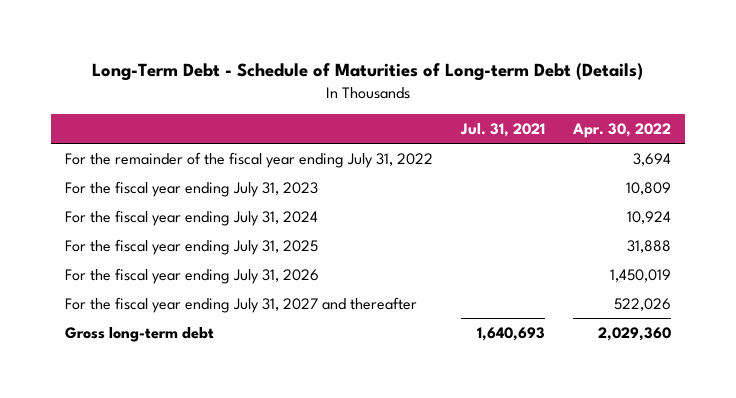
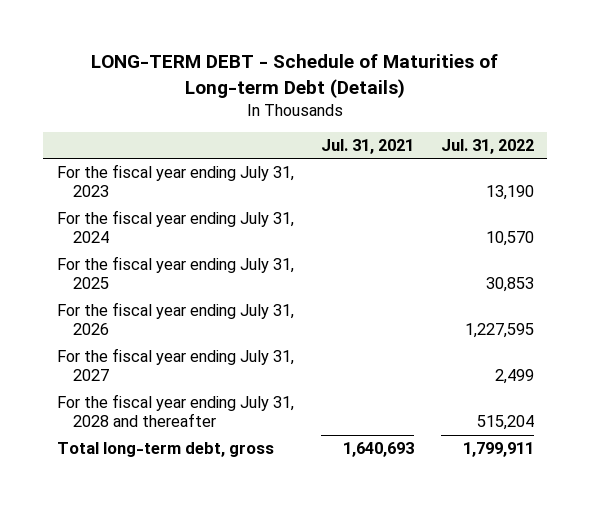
- Long-Term Debt - Schedule of Maturities of Long-term Debt (Details)
+ LONG-TERM DEBT - Schedule of Maturities of Long-term Debt (Details)
- | Jul. 31, 2021 | Apr. 30, 2022
+ | Jul. 31, 2021 | Jul. 31, 2022
- For the remainder of the fiscal year ending July 31, 2022 | | 3,694
- For the fiscal year ending July 31, 2027 and thereafter | | 522,026
- Gross long-term debt | 1,640,693 | 2,029,360
+ For the fiscal year ending July 31, 2027 | | 2,499
+ For the fiscal year ending July 31, 2028 and thereafter | | 515,204
+ Total long-term debt, gross | 1,640,693 | 1,799,911

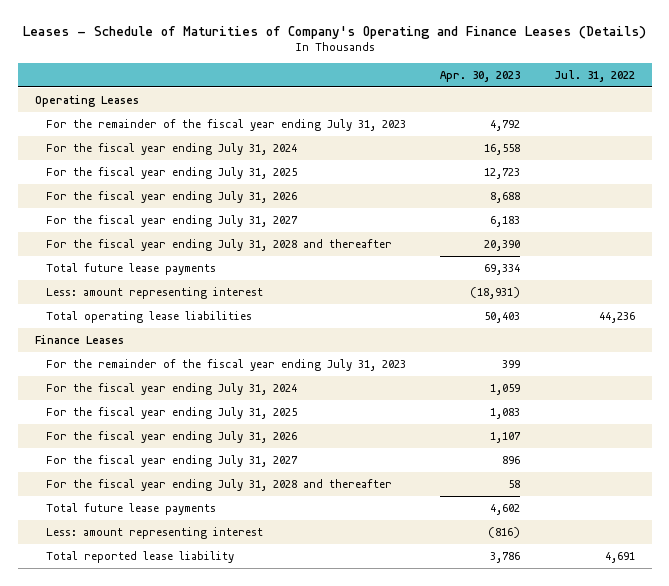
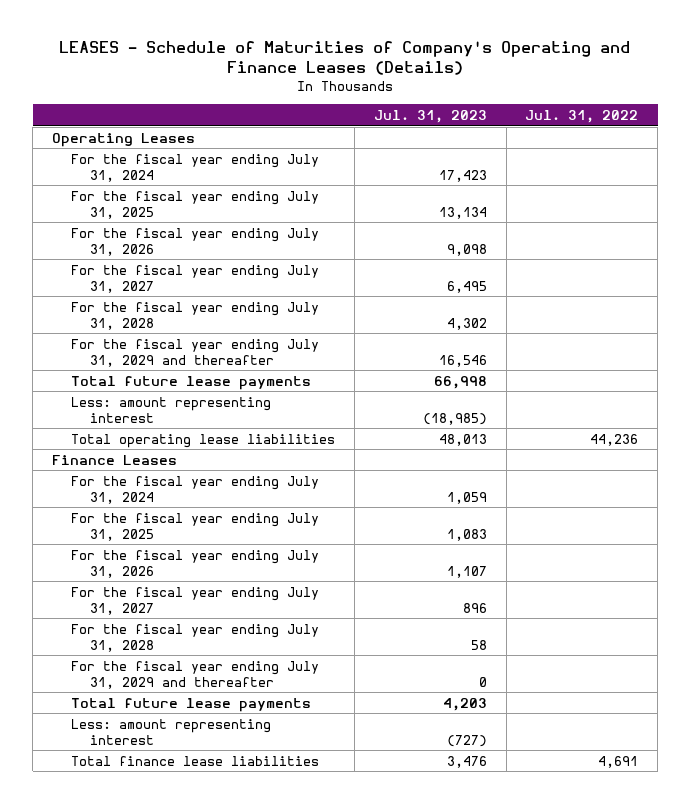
- Leases - Schedule of Maturities of Company's Operating and Finance Leases (Details)
+ LEASES - Schedule of Maturities of Company's Operating and Finance Leases (Details)
- | Apr. 30, 2023 | Jul. 31, 2022
+ | Jul. 31, 2023 | Jul. 31, 2022
- For the remainder of the fiscal year ending July 31, 2023 | 4,792 |
- For the fiscal year ending July 31, 2028 and thereafter | 20,390 |
+ For the fiscal year ending July 31, 2028 | 4,302 |
+ For the fiscal year ending July 31, 2029 and thereafter | 16,546 |
- For the remainder of the fiscal year ending July 31, 2023 | 399 |
- For the fiscal year ending July 31, 2028 and thereafter | 58 |
+ For the fiscal year ending July 31, 2028 | 58 |
+ For the fiscal year ending July 31, 2029 and thereafter | 0 |
- Total reported lease liability | 3,786 | 4,691
+ Total finance lease liabilities | 3,476 | 4,691

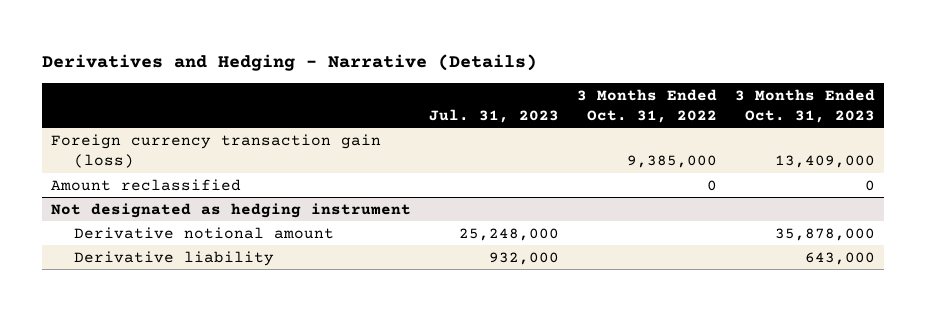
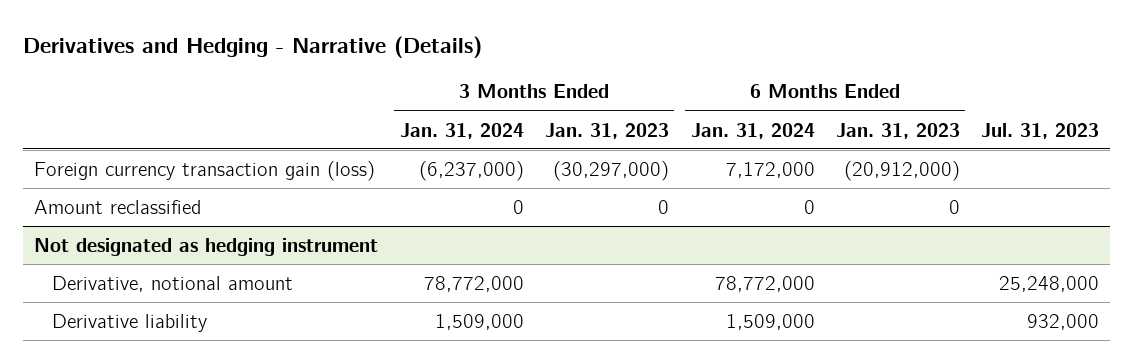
- | Jul. 31, 2023 | 3 Months Ended Oct. 31, 2022 | 3 Months Ended Oct. 31, 2023
+ | 3 Months Ended Jan. 31, 2024 | 3 Months Ended Jan. 31, 2023 | 6 Months Ended Jan. 31, 2024 | 6 Months Ended Jan. 31, 2023 | Jul. 31, 2023
@ Not designated as hedging instrument
- Derivative notional amount | 25,248,000 | | 35,878,000
+ Derivative, notional amount | 78,772,000 | | 78,772,000 | | 25,248,000

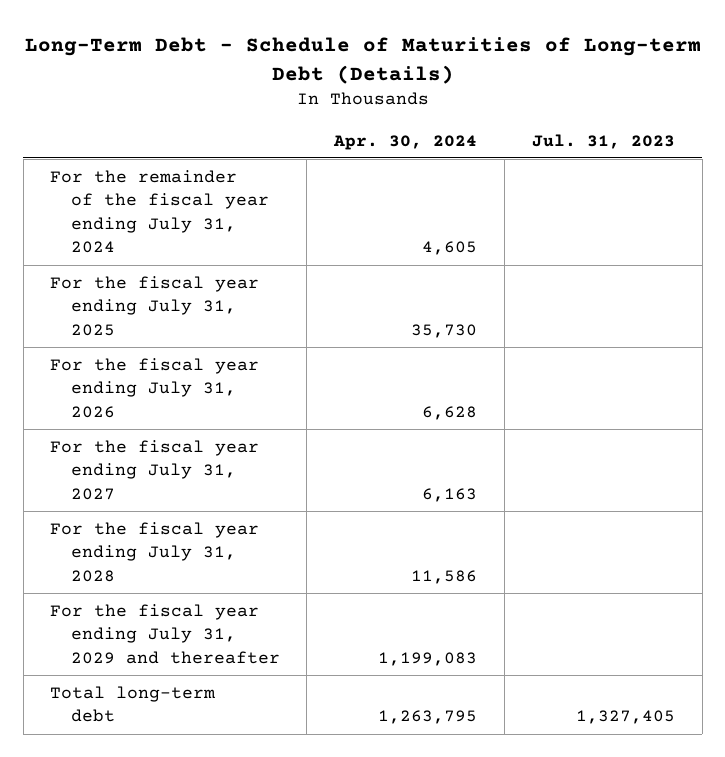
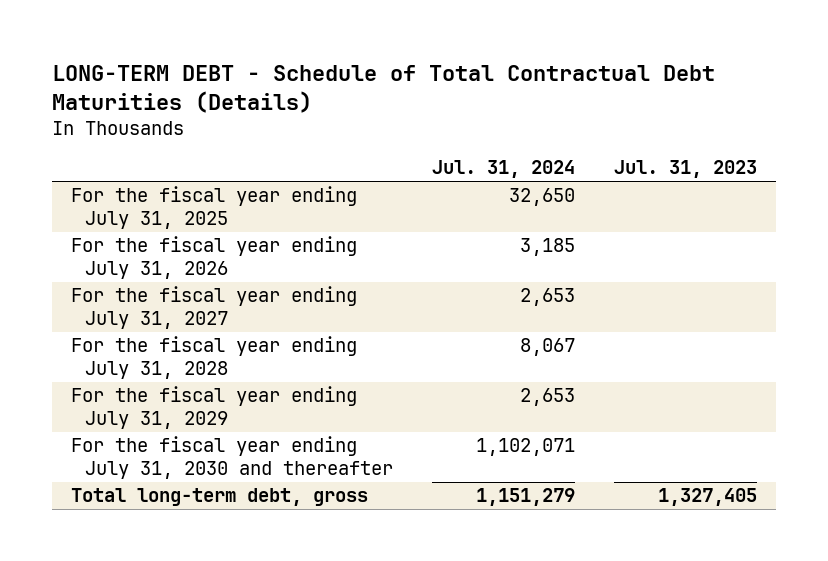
- Long-Term Debt - Schedule of Maturities of Long-term Debt (Details)
+ LONG-TERM DEBT - Schedule of Total Contractual Debt Maturities (Details)
- | Apr. 30, 2024 | Jul. 31, 2023
+ | Jul. 31, 2024 | Jul. 31, 2023
- For the remainder of the fiscal year ending July 31, 2024 | 4,605 |
- For the fiscal year ending July 31, 2029 and thereafter | 1,199,083 |
- Total long-term debt | 1,263,795 | 1,327,405
+ For the fiscal year ending July 31, 2029 | 2,653 |
+ For the fiscal year ending July 31, 2030 and thereafter | 1,102,071 |
+ Total long-term debt, gross | 1,151,279 | 1,327,405

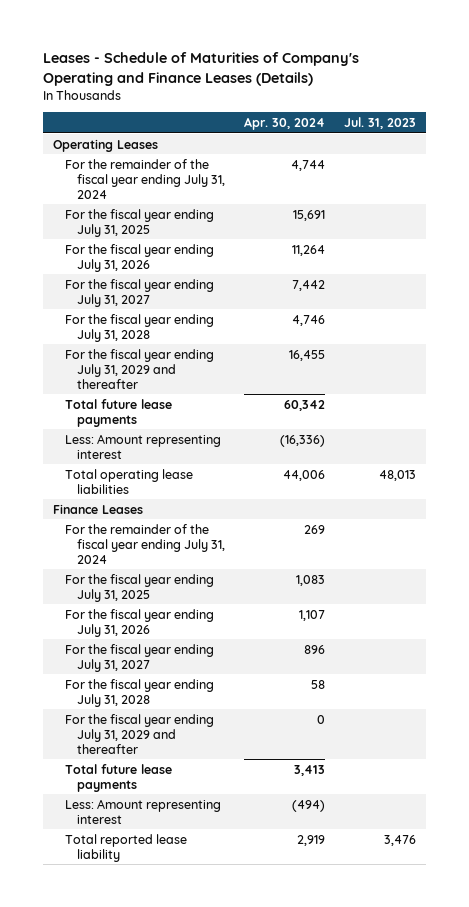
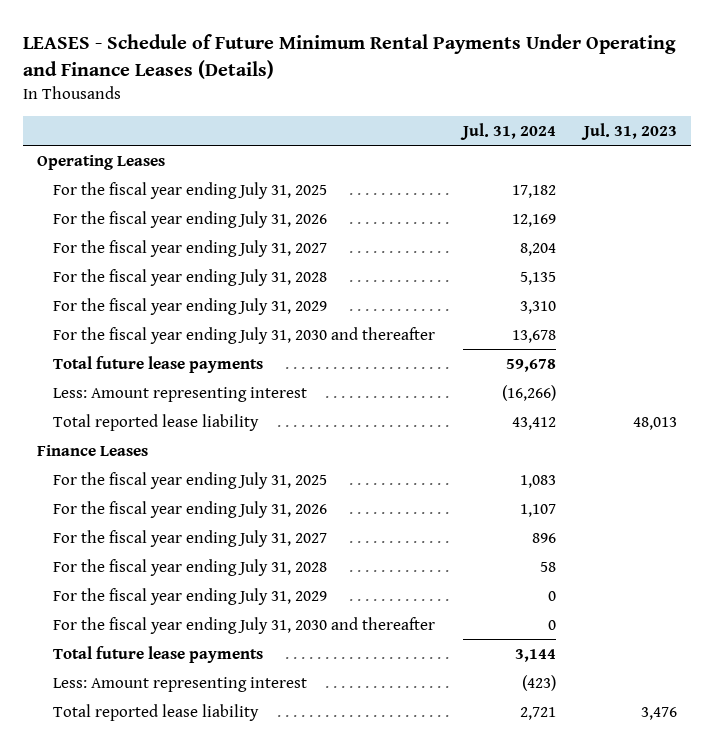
- Leases - Schedule of Maturities of Company's Operating and Finance Leases (Details)
+ LEASES - Schedule of Future Minimum Rental Payments Under Operating and Finance Leases (Details)
- | Apr. 30, 2024 | Jul. 31, 2023
+ | Jul. 31, 2024 | Jul. 31, 2023
- For the remainder of the fiscal year ending July 31, 2024 | 4,744 |
- For the fiscal year ending July 31, 2029 and thereafter | 16,455 |
+ For the fiscal year ending July 31, 2029 | 3,310 |
+ For the fiscal year ending July 31, 2030 and thereafter | 13,678 |
- Total operating lease liabilities | 44,006 | 48,013
+ Total reported lease liability | 43,412 | 48,013
- For the remainder of the fiscal year ending July 31, 2024 | 269 |
- For the fiscal year ending July 31, 2029 and thereafter | 0 |
+ For the fiscal year ending July 31, 2029 | 0 |
+ For the fiscal year ending July 31, 2030 and thereafter | 0 |

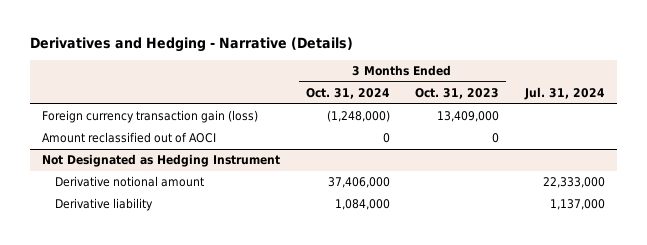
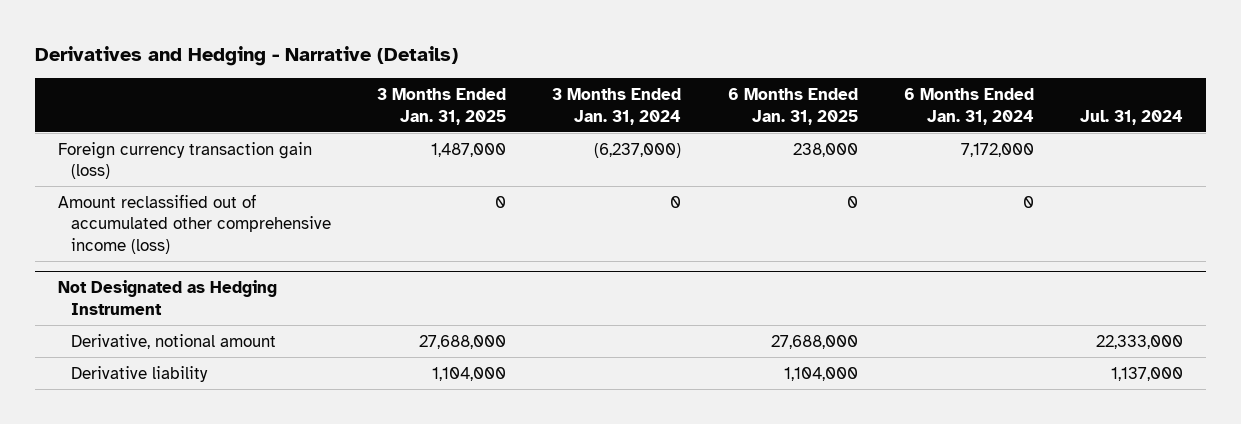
- | 3 Months Ended Oct. 31, 2024 | 3 Months Ended Oct. 31, 2023 | Jul. 31, 2024
+ | 3 Months Ended Jan. 31, 2025 | 3 Months Ended Jan. 31, 2024 | 6 Months Ended Jan. 31, 2025 | 6 Months Ended Jan. 31, 2024 | Jul. 31, 2024
- Amount reclassified out of AOCI | 0 | 0 |
+ Amount reclassified out of accumulated other comprehensive income (loss) | 0 | 0 | 0 | 0 |
@ Not Designated as Hedging Instrument
- Derivative notional amount | 37,406,000 | | 22,333,000
+ Derivative, notional amount | 27,688,000 | | 27,688,000 | | 22,333,000

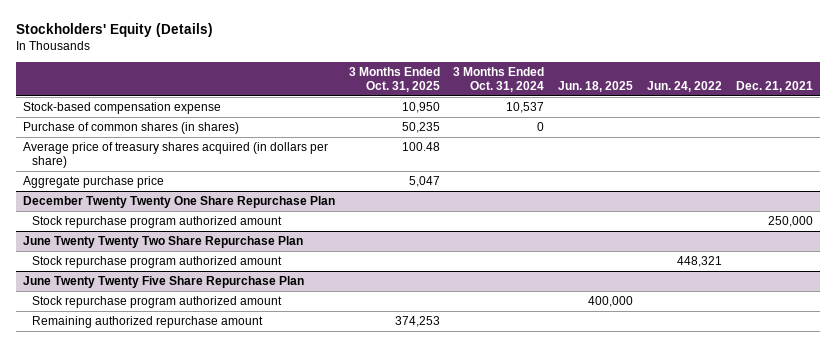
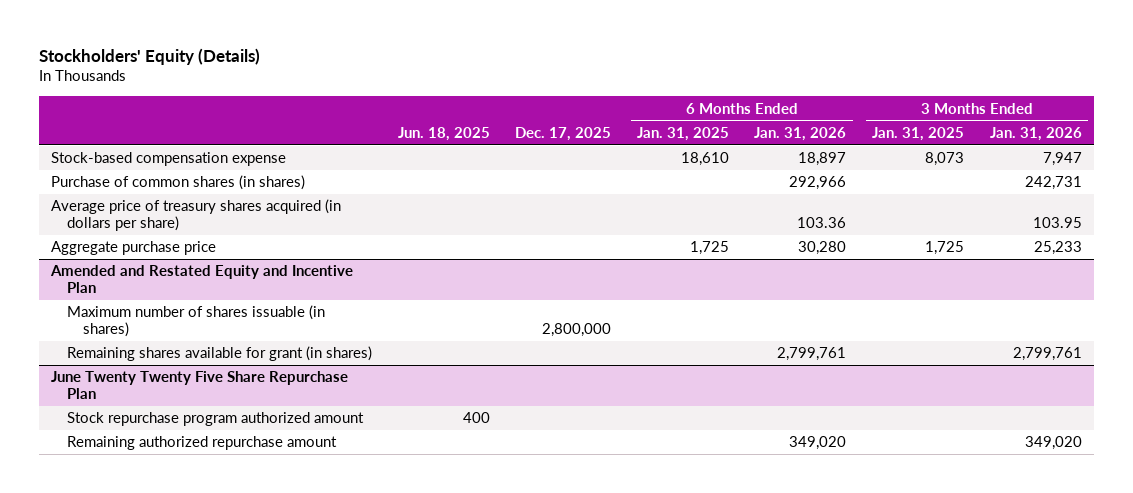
- | 3 Months Ended Oct. 31, 2025 | 3 Months Ended Oct. 31, 2024 | Jun. 18, 2025 | Jun. 24, 2022 | Dec. 21, 2021
+ | Jun. 18, 2025 | Dec. 17, 2025 | 6 Months Ended Jan. 31, 2025 | 6 Months Ended Jan. 31, 2026 | 3 Months Ended Jan. 31, 2025 | 3 Months Ended Jan. 31, 2026
- December Twenty Twenty One Share Repurchase Plan
- Stock repurchase program authorized amount | | | | | 250,000
- June Twenty Twenty Two Share Repurchase Plan
- Stock repurchase program authorized amount | | | | 448,321 |
+ Amended and Restated Equity and Incentive Plan
+ Maximum number of shares issuable (in shares) | | 2,800,000 | | | |
+ Remaining shares available for grant (in shares) | | | | 2,799,761 | | 2,799,761
@ June Twenty Twenty Five Share Repurchase Plan
- Stock repurchase program authorized amount | | | 400,000 | |
+ Stock repurchase program authorized amount | 400 | | | | |

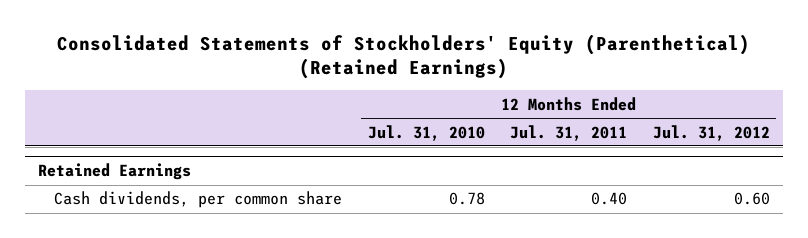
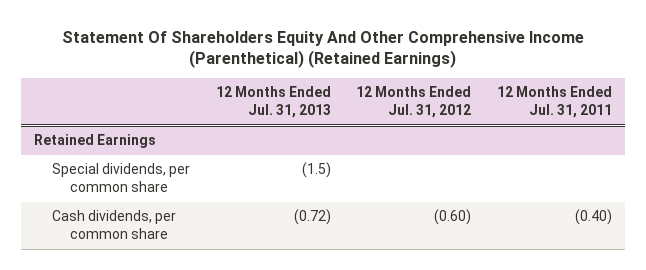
- Consolidated Statements of Stockholders' Equity (Parenthetical) (Retained Earnings)
+ Statement Of Shareholders Equity And Other Comprehensive Income (Parenthetical) (Retained Earnings)
- | 12 Months Ended Jul. 31, 2010 | 12 Months Ended Jul. 31, 2011 | 12 Months Ended Jul. 31, 2012
+ | 12 Months Ended Jul. 31, 2013 | 12 Months Ended Jul. 31, 2012 | 12 Months Ended Jul. 31, 2011
@ Retained Earnings
- Cash dividends, per common share | 0.78 | 0.40 | 0.60
+ Special dividends, per common share | (1.5) | |
+ Cash dividends, per common share | (0.72) | (0.60) | (0.40)

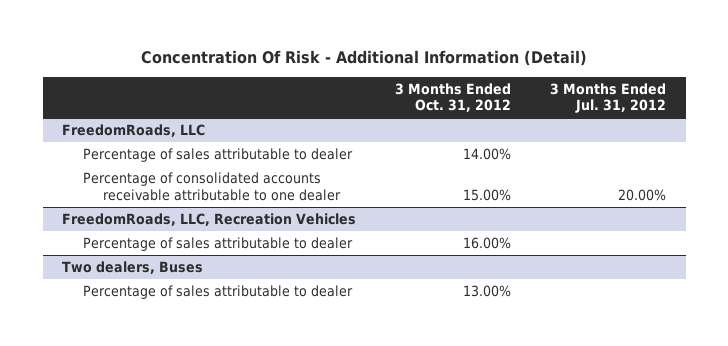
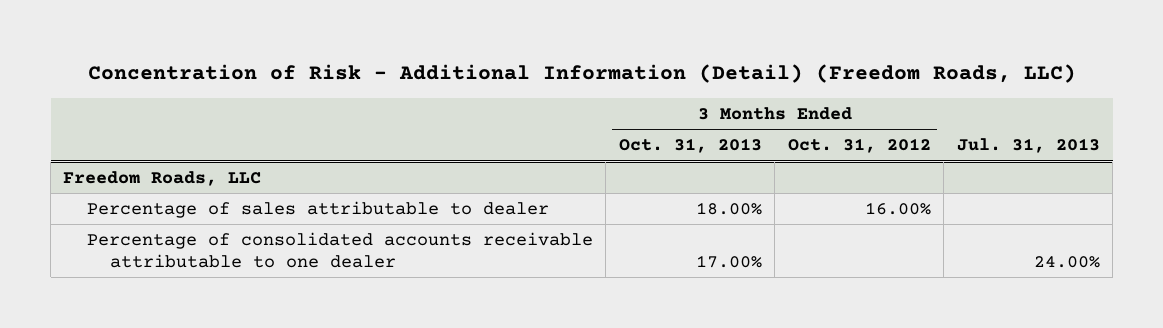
- Concentration Of Risk - Additional Information (Detail)
+ Concentration of Risk - Additional Information (Detail) (Freedom Roads, LLC)
- | 3 Months Ended Oct. 31, 2012 | 3 Months Ended Jul. 31, 2012
+ | 3 Months Ended Oct. 31, 2013 | 3 Months Ended Oct. 31, 2012 | Jul. 31, 2013
- FreedomRoads, LLC
- Percentage of sales attributable to dealer | 14.00% |
- Percentage of consolidated accounts receivable attributable to one dealer | 15.00% | 20.00%
- FreedomRoads, LLC, Recreation Vehicles
+ Freedom Roads, LLC
- Two dealers, Buses
- Percentage of sales attributable to dealer | 13.00% |
+ Percentage of consolidated accounts receivable attributable to one dealer | 17.00% | | 24.00%

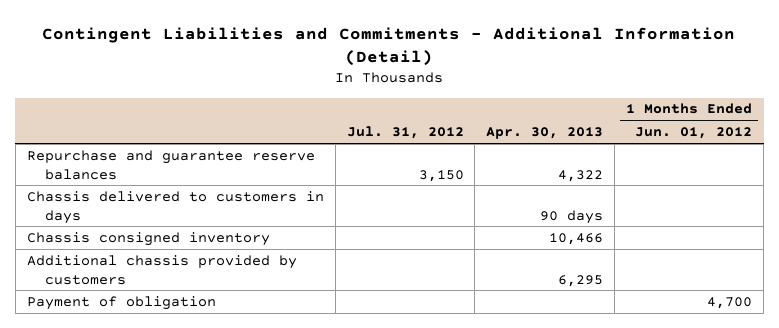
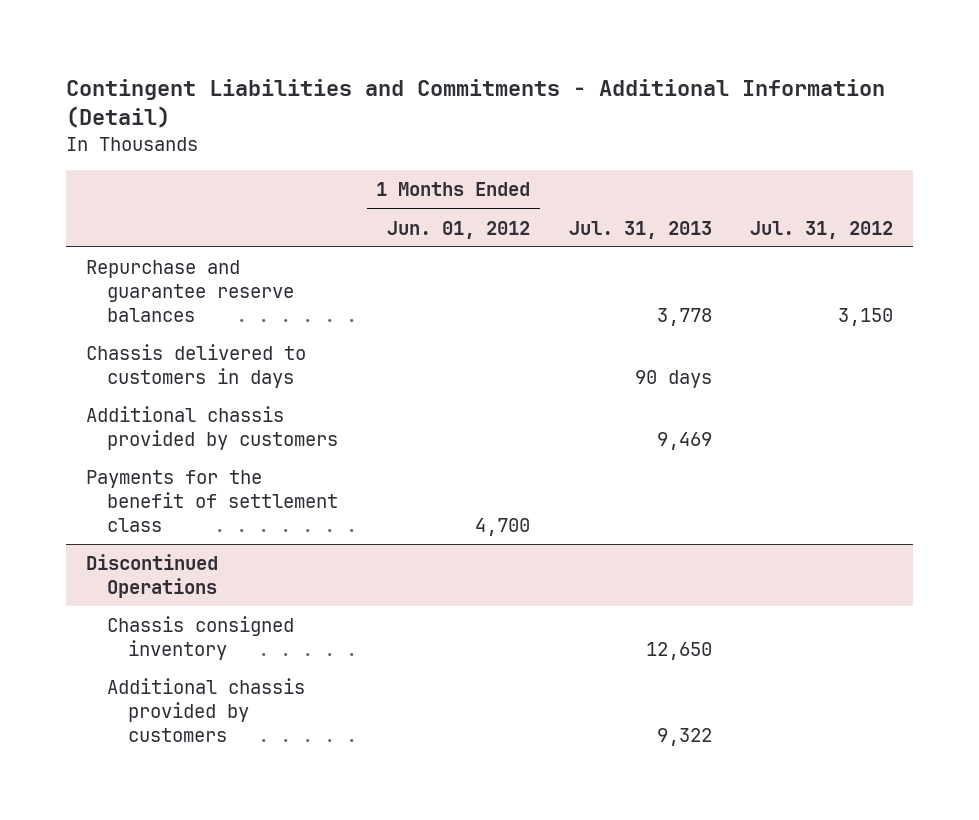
- | Jul. 31, 2012 | Apr. 30, 2013 | 1 Months Ended Jun. 01, 2012
+ | 1 Months Ended Jun. 01, 2012 | Jul. 31, 2013 | Jul. 31, 2012
- Chassis consigned inventory | | 10,466 |
- Payment of obligation | | | 4,700
+ Payments for the benefit of settlement class | 4,700 | |
+ Discontinued Operations
+ Chassis consigned inventory | | 12,650 |
+ Additional chassis provided by customers | | 9,322 |

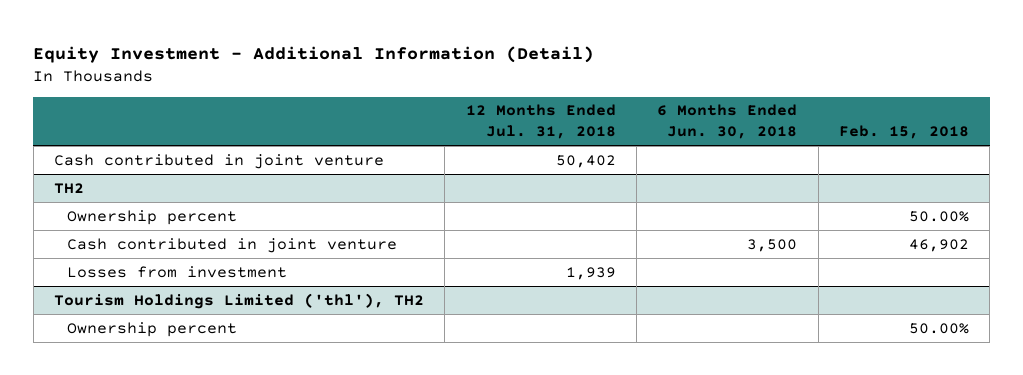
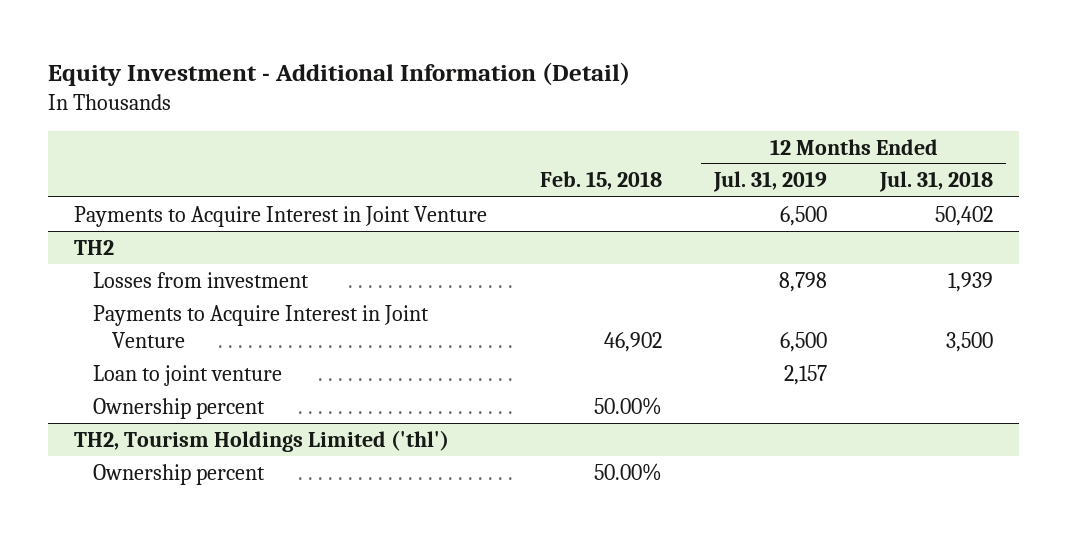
- | 12 Months Ended Jul. 31, 2018 | 6 Months Ended Jun. 30, 2018 | Feb. 15, 2018
+ | Feb. 15, 2018 | 12 Months Ended Jul. 31, 2019 | 12 Months Ended Jul. 31, 2018
- Cash contributed in joint venture | 50,402 | |
+ Payments to Acquire Interest in Joint Venture | | 6,500 | 50,402
@ TH2
- Cash contributed in joint venture | | 3,500 | 46,902
- Tourism Holdings Limited ('thl'), TH2
@ TH2
+ Payments to Acquire Interest in Joint Venture | 46,902 | 6,500 | 3,500
+ Loan to joint venture | | 2,157 |
moved down: Ownership percent | 50.00% | |
+ TH2, Tourism Holdings Limited ('thl')

